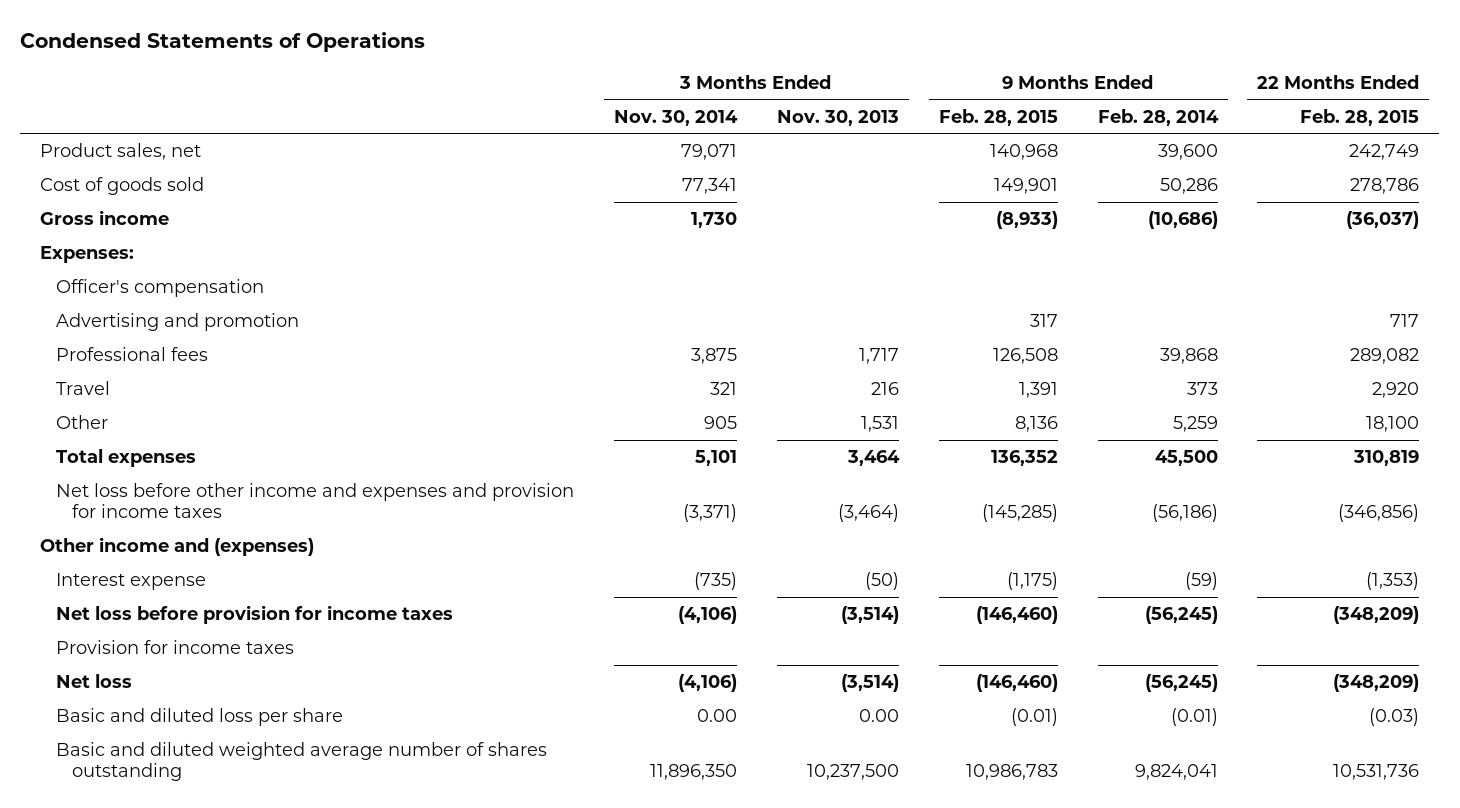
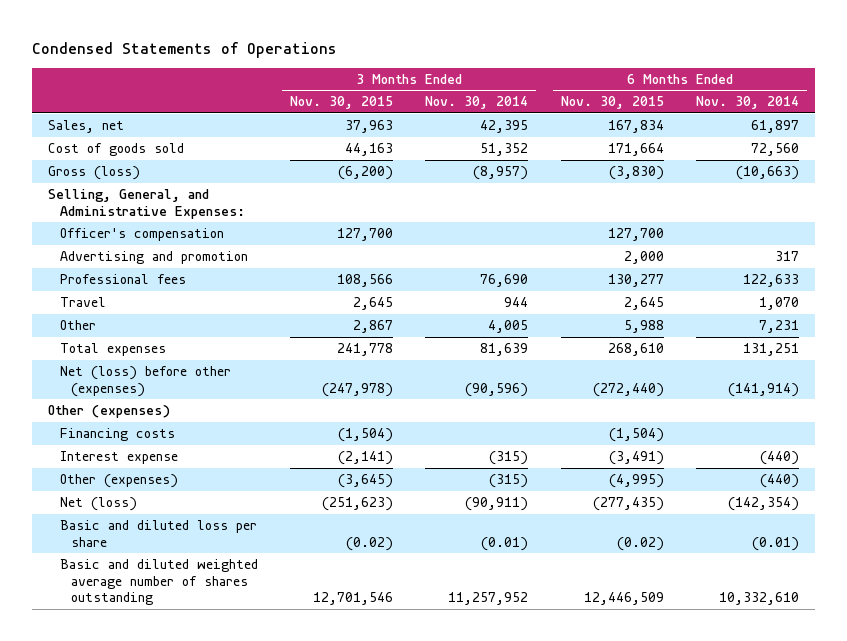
- | 3 Months Ended Nov. 30, 2014 | 3 Months Ended Nov. 30, 2013 | 9 Months Ended Feb. 28, 2015 | 9 Months Ended Feb. 28, 2014 | 22 Months Ended Feb. 28, 2015
+ | 3 Months Ended Nov. 30, 2015 | 3 Months Ended Nov. 30, 2014 | 6 Months Ended Nov. 30, 2015 | 6 Months Ended Nov. 30, 2014
- Product sales, net | 79,071 | | 140,968 | 39,600 | 242,749
- Cost of goods sold | 77,341 | | 149,901 | 50,286 | 278,786
- Gross income | 1,730 | | (8,933) | (10,686) | (36,037)
- Expenses:
+ Sales, net | 37,963 | 42,395 | 167,834 | 61,897
+ Cost of goods sold | 44,163 | 51,352 | 171,664 | 72,560
+ Gross (loss) | (6,200) | (8,957) | (3,830) | (10,663)
+ Selling, General, and Administrative Expenses:
- Professional fees | 3,875 | 1,717 | 126,508 | 39,868 | 289,082
- Travel | 321 | 216 | 1,391 | 373 | 2,920
- Other | 905 | 1,531 | 8,136 | 5,259 | 18,100
- Total expenses | 5,101 | 3,464 | 136,352 | 45,500 | 310,819
- Net loss before other income and expenses and provision for income taxes | (3,371) | (3,464) | (145,285) | (56,186) | (346,856)
- Other income and (expenses)
- Interest expense | (735) | (50) | (1,175) | (59) | (1,353)
- Net loss before provision for income taxes | (4,106) | (3,514) | (146,460) | (56,245) | (348,209)
- Provision for income taxes
- Net loss | (4,106) | (3,514) | (146,460) | (56,245) | (348,209)
- Basic and diluted loss per share | 0.00 | 0.00 | (0.01) | (0.01) | (0.03)
- Basic and diluted weighted average number of shares outstanding | 11,896,350 | 10,237,500 | 10,986,783 | 9,824,041 | 10,531,736
+ Professional fees | 108,566 | 76,690 | 130,277 | 122,633
+ Travel | 2,645 | 944 | 2,645 | 1,070
+ Other | 2,867 | 4,005 | 5,988 | 7,231
+ Total expenses | 241,778 | 81,639 | 268,610 | 131,251
+ Net (loss) before other (expenses) | (247,978) | (90,596) | (272,440) | (141,914)
+ Other (expenses)
+ Financing costs | (1,504) | | (1,504) |
+ Interest expense | (2,141) | (315) | (3,491) | (440)
+ Other (expenses) | (3,645) | (315) | (4,995) | (440)
+ Net (loss) | (251,623) | (90,911) | (277,435) | (142,354)
+ Basic and diluted loss per share | (0.02) | (0.01) | (0.02) | (0.01)
+ Basic and diluted weighted average number of shares outstanding | 12,701,546 | 11,257,952 | 12,446,509 | 10,332,610

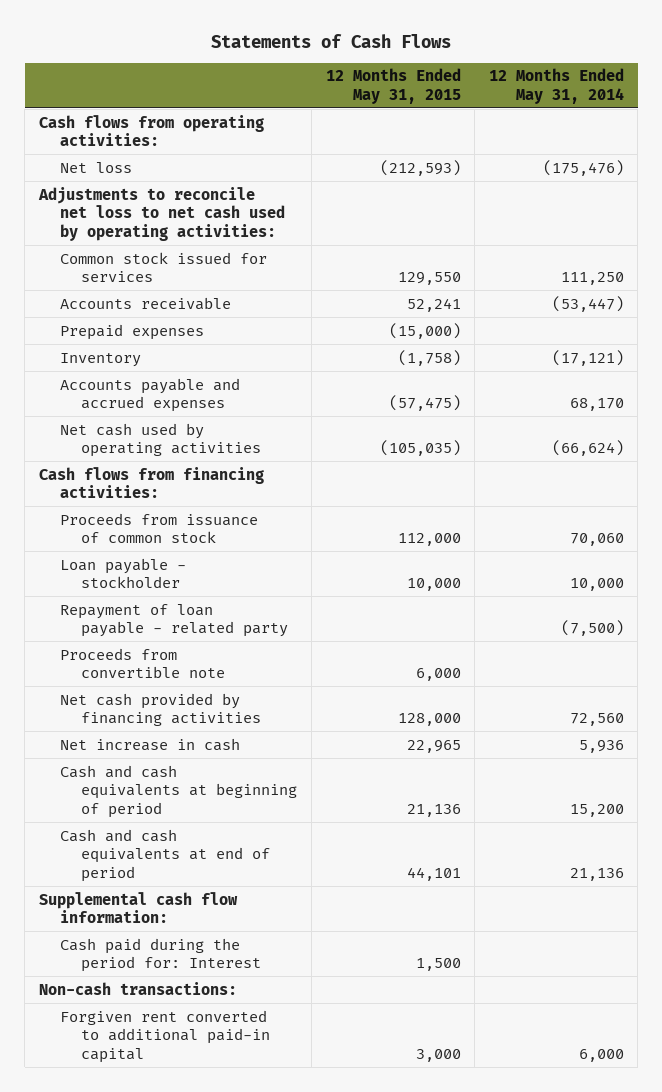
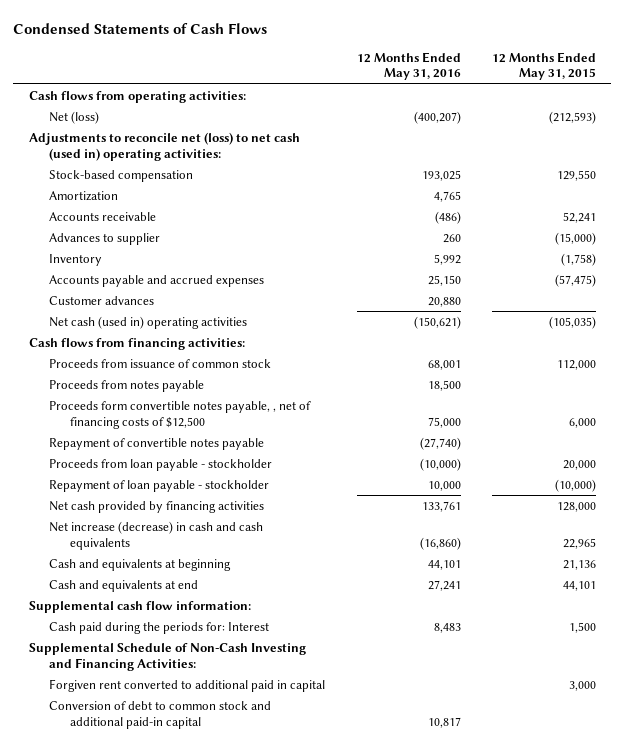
- Statements of Cash Flows
+ Condensed Statements of Cash Flows
- | 12 Months Ended May 31, 2015 | 12 Months Ended May 31, 2014
+ | 12 Months Ended May 31, 2016 | 12 Months Ended May 31, 2015
- Net loss | (212,593) | (175,476)
- Adjustments to reconcile net loss to net cash used by operating activities:
- Common stock issued for services | 129,550 | 111,250
+ Net (loss) | (400,207) | (212,593)
+ Adjustments to reconcile net (loss) to net cash (used in) operating activities:
+ Stock-based compensation | 193,025 | 129,550
+ Amortization | 4,765 |
- Prepaid expenses | (15,000) |
+ Advances to supplier | 260 | (15,000)
- Net cash used by operating activities | (105,035) | (66,624)
+ Customer advances | 20,880 |
+ Net cash (used in) operating activities | (150,621) | (105,035)
- Loan payable - stockholder | 10,000 | 10,000
- Repayment of loan payable - related party | | (7,500)
- Proceeds from convertible note | 6,000 |
+ Proceeds from notes payable | 18,500 |
+ Proceeds form convertible notes payable, , net of financing costs of $12,500 | 75,000 | 6,000
+ Repayment of convertible notes payable | (27,740) |
+ Proceeds from loan payable - stockholder | (10,000) | 20,000
+ Repayment of loan payable - stockholder | 10,000 | (10,000)
- Net increase in cash | 22,965 | 5,936
- Cash and cash equivalents at beginning of period | 21,136 | 15,200
- Cash and cash equivalents at end of period | 44,101 | 21,136
+ Net increase (decrease) in cash and cash equivalents | (16,860) | 22,965
+ Cash and equivalents at beginning | 44,101 | 21,136
+ Cash and equivalents at end | 27,241 | 44,101
- Cash paid during the period for: Interest | 1,500 |
- Non-cash transactions:
- Forgiven rent converted to additional paid-in capital | 3,000 | 6,000
+ Cash paid during the periods for: Interest | 8,483 | 1,500
+ Supplemental Schedule of Non-Cash Investing and Financing Activities:
+ Forgiven rent converted to additional paid in capital | | 3,000
+ Conversion of debt to common stock and additional paid-in capital | 10,817 |

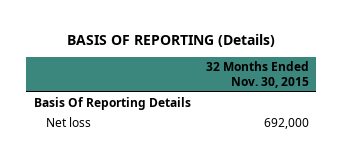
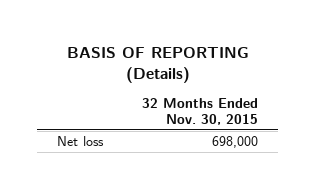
- Basis Of Reporting Details
- Net loss | 692,000
+ Net loss | 698,000

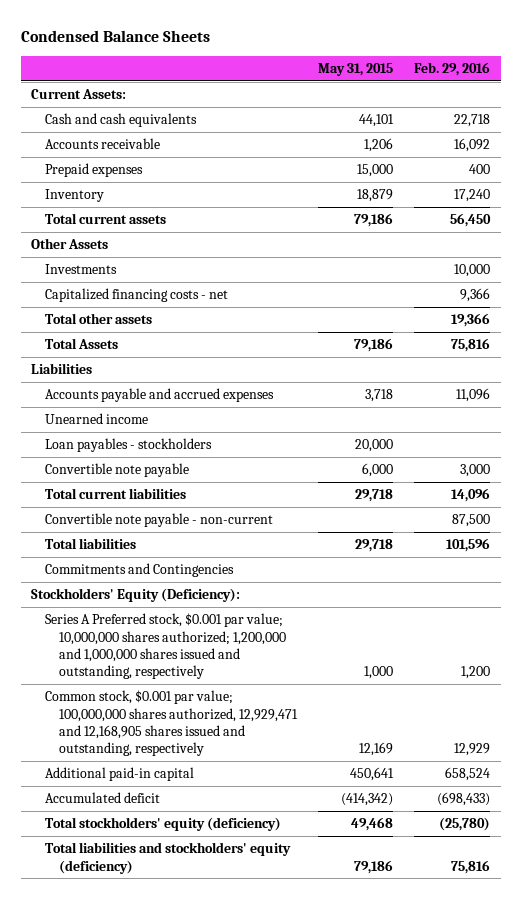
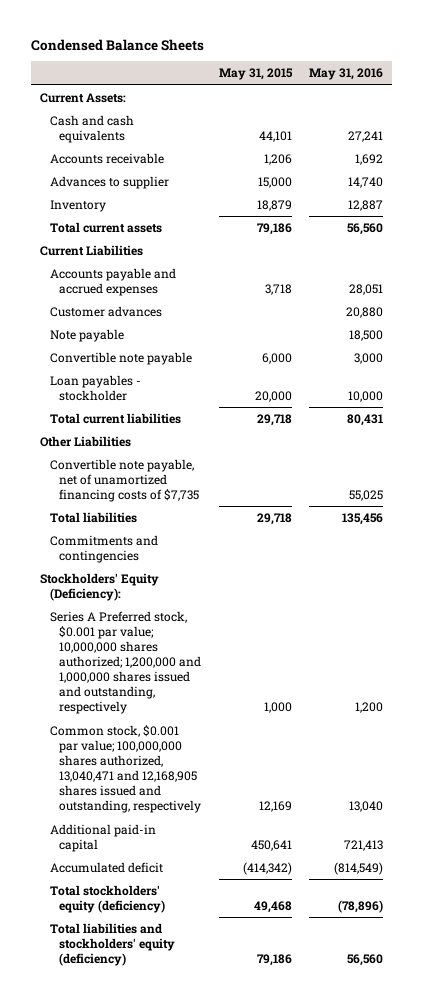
- | May 31, 2015 | Feb. 29, 2016
+ | May 31, 2015 | May 31, 2016
- Prepaid expenses | 15,000 | 400
+ Advances to supplier | 15,000 | 14,740
- Other Assets
- Investments | | 10,000
- Capitalized financing costs - net | | 9,366
- Total other assets | | 19,366
- Total Assets | 79,186 | 75,816
- Liabilities
+ Current Liabilities
- Unearned income
- Loan payables - stockholders | 20,000 |
+ Customer advances | | 20,880
+ Note payable | | 18,500
+ Loan payables - stockholder | 20,000 | 10,000
- Convertible note payable - non-current | | 87,500
+ Other Liabilities
+ Convertible note payable, net of unamortized financing costs of $7,735 | | 55,025
- Commitments and Contingencies
+ Commitments and contingencies
- Common stock, $0.001 par value; 100,000,000 shares authorized, 12,929,471 and 12,168,905 shares issued and outstanding, respectively | 12,169 | 12,929
+ Common stock, $0.001 par value; 100,000,000 shares authorized, 13,040,471 and 12,168,905 shares issued and outstanding, respectively | 12,169 | 13,040

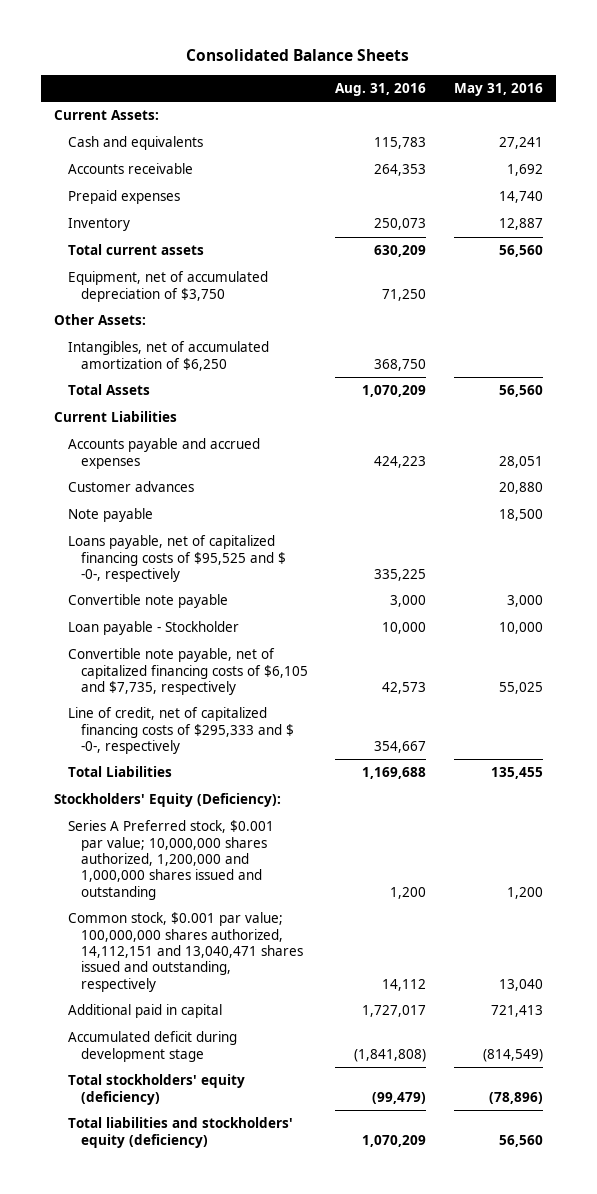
- Condensed Balance Sheets
+ Consolidated Balance Sheets
- | May 31, 2015 | May 31, 2016
+ | Aug. 31, 2016 | May 31, 2016
- Cash and cash equivalents | 44,101 | 27,241
+ Cash and equivalents | 115,783 | 27,241
- Advances to supplier | 15,000 | 14,740
+ Prepaid expenses | | 14,740
+ Equipment, net of accumulated depreciation of $3,750 | 71,250 |
+ Other Assets:
+ Intangibles, net of accumulated amortization of $6,250 | 368,750 |
+ Total Assets | 1,070,209 | 56,560
+ Loans payable, net of capitalized financing costs of $95,525 and $ -0-, respectively | 335,225 |
- Loan payables - stockholder | 20,000 | 10,000
- Total current liabilities | 29,718 | 80,431
- Other Liabilities
- Convertible note payable, net of unamortized financing costs of $7,735 | | 55,025
- Total liabilities | 29,718 | 135,456
- Commitments and contingencies
+ Loan payable - Stockholder | 10,000 | 10,000
+ Convertible note payable, net of capitalized financing costs of $6,105 and $7,735, respectively | 42,573 | 55,025
+ Line of credit, net of capitalized financing costs of $295,333 and $ -0-, respectively | 354,667 |
+ Total Liabilities | 1,169,688 | 135,455
- Series A Preferred stock, $0.001 par value; 10,000,000 shares authorized; 1,200,000 and 1,000,000 shares issued and outstanding, respectively | 1,000 | 1,200
- Common stock, $0.001 par value; 100,000,000 shares authorized, 13,040,471 and 12,168,905 shares issued and outstanding, respectively | 12,169 | 13,040
- Additional paid-in capital | 450,641 | 721,413
- Accumulated deficit | (414,342) | (814,549)
+ Series A Preferred stock, $0.001 par value; 10,000,000 shares authorized, 1,200,000 and 1,000,000 shares issued and outstanding | 1,200 | 1,200
+ Common stock, $0.001 par value; 100,000,000 shares authorized, 14,112,151 and 13,040,471 shares issued and outstanding, respectively | 14,112 | 13,040
+ Additional paid in capital | 1,727,017 | 721,413
+ Accumulated deficit during development stage | (1,841,808) | (814,549)

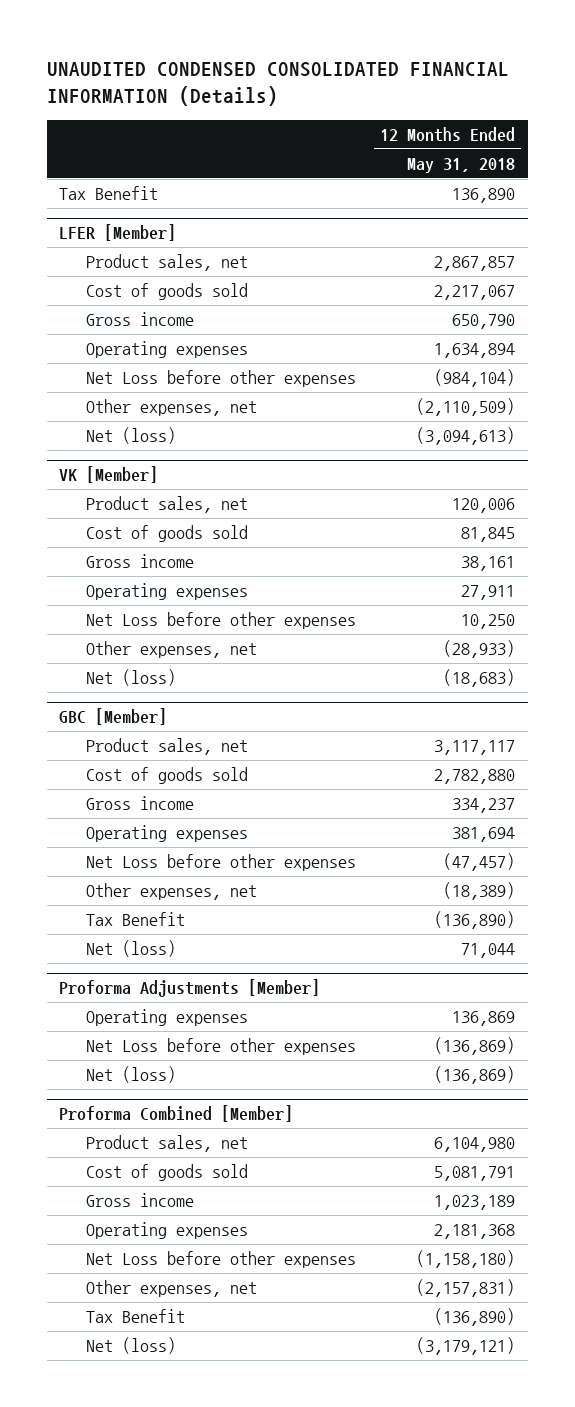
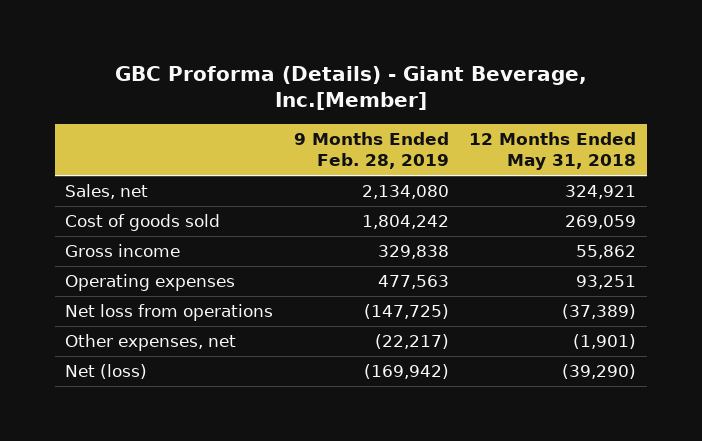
- UNAUDITED CONDENSED CONSOLIDATED FINANCIAL INFORMATION (Details)
+ GBC Proforma (Details) - Giant Beverage, Inc.[Member]
- | 12 Months Ended May 31, 2018
+ | 9 Months Ended Feb. 28, 2019 | 12 Months Ended May 31, 2018
- Tax Benefit | 136,890
- LFER [Member]
- Product sales, net | 2,867,857
- Cost of goods sold | 2,217,067
- Gross income | 650,790
- Operating expenses | 1,634,894
- Net Loss before other expenses | (984,104)
- Other expenses, net | (2,110,509)
- Net (loss) | (3,094,613)
- VK [Member]
- Product sales, net | 120,006
- Cost of goods sold | 81,845
- Gross income | 38,161
- Operating expenses | 27,911
- Net Loss before other expenses | 10,250
- Other expenses, net | (28,933)
- Net (loss) | (18,683)
- GBC [Member]
- Product sales, net | 3,117,117
- Cost of goods sold | 2,782,880
- Gross income | 334,237
- Operating expenses | 381,694
- Net Loss before other expenses | (47,457)
- Other expenses, net | (18,389)
- Tax Benefit | (136,890)
- Net (loss) | 71,044
- Proforma Adjustments [Member]
- Operating expenses | 136,869
- Net Loss before other expenses | (136,869)
- Net (loss) | (136,869)
- Proforma Combined [Member]
- Product sales, net | 6,104,980
- Cost of goods sold | 5,081,791
- Gross income | 1,023,189
- Operating expenses | 2,181,368
- Net Loss before other expenses | (1,158,180)
- Other expenses, net | (2,157,831)
- Tax Benefit | (136,890)
- Net (loss) | (3,179,121)
+ Sales, net | 2,134,080 | 324,921
+ Cost of goods sold | 1,804,242 | 269,059
+ Gross income | 329,838 | 55,862
+ Operating expenses | 477,563 | 93,251
+ Net loss from operations | (147,725) | (37,389)
+ Other expenses, net | (22,217) | (1,901)
+ Net (loss) | (169,942) | (39,290)

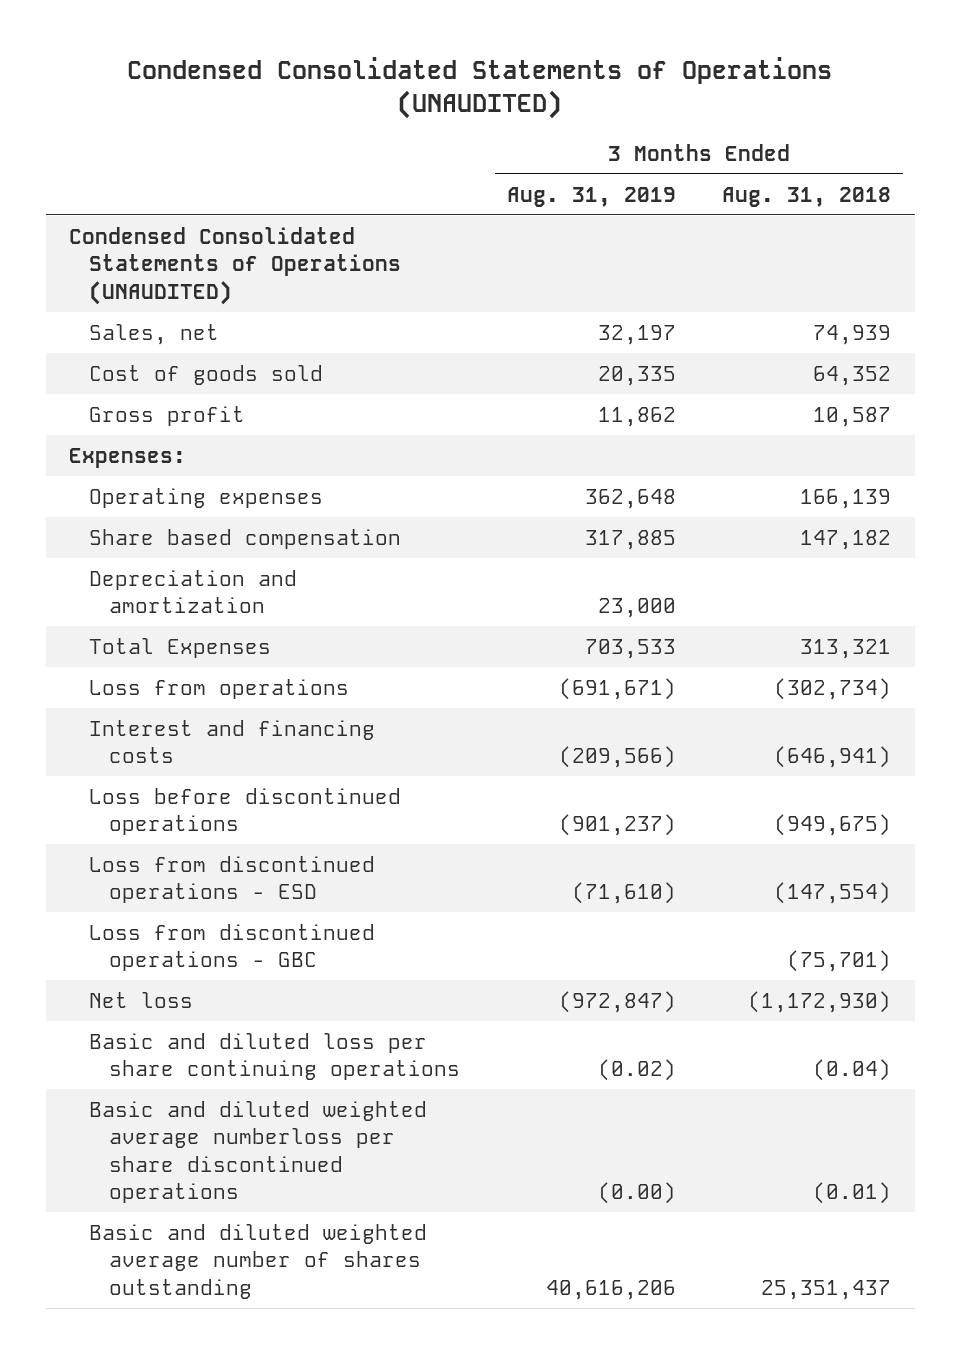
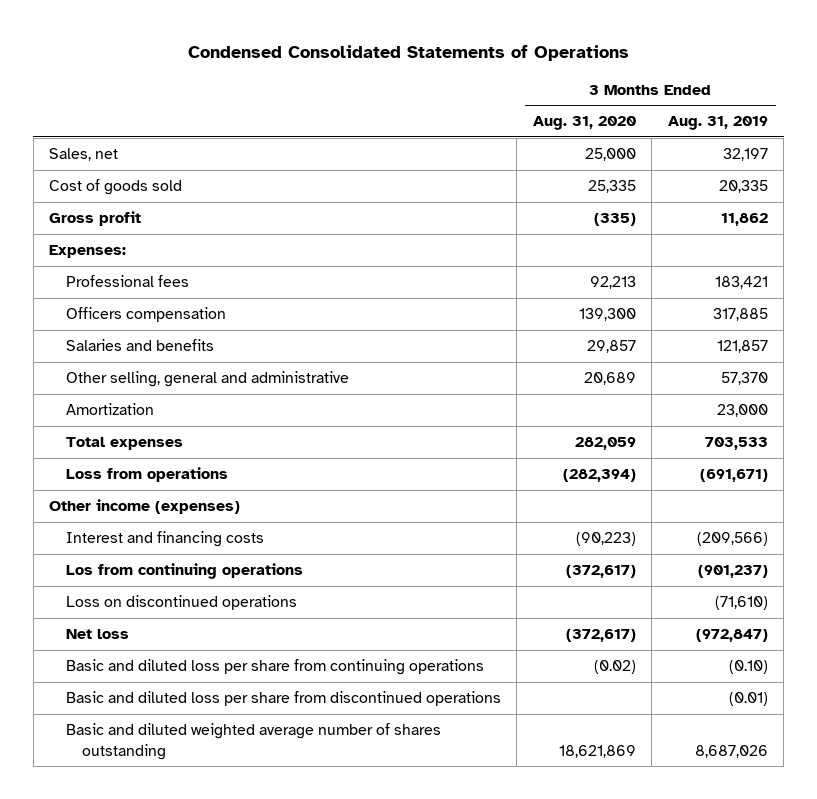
- Condensed Consolidated Statements of Operations (UNAUDITED)
+ Condensed Consolidated Statements of Operations
- | 3 Months Ended Aug. 31, 2019 | 3 Months Ended Aug. 31, 2018
+ | 3 Months Ended Aug. 31, 2020 | 3 Months Ended Aug. 31, 2019
- Condensed Consolidated Statements of Operations (UNAUDITED)
- Operating expenses | 362,648 | 166,139
- Share based compensation | 317,885 | 147,182
- Depreciation and amortization | 23,000 |
- Total Expenses | 703,533 | 313,321
+ Professional fees | 92,213 | 183,421
+ Officers compensation | 139,300 | 317,885
+ Salaries and benefits | 29,857 | 121,857
+ Other selling, general and administrative | 20,689 | 57,370
+ Amortization | | 23,000
+ Total expenses | 282,059 | 703,533
+ Other income (expenses)
- Loss before discontinued operations | (901,237) | (949,675)
- Loss from discontinued operations - ESD | (71,610) | (147,554)
- Loss from discontinued operations - GBC | | (75,701)
+ Los from continuing operations | (372,617) | (901,237)
+ Loss on discontinued operations | | (71,610)
- Basic and diluted loss per share continuing operations | (0.02) | (0.04)
- Basic and diluted weighted average numberloss per share discontinued operations | (0.00) | (0.01)
- Basic and diluted weighted average number of shares outstanding | 40,616,206 | 25,351,437
+ Basic and diluted loss per share from continuing operations | (0.02) | (0.10)
+ Basic and diluted loss per share from discontinued operations | | (0.01)
+ Basic and diluted weighted average number of shares outstanding | 18,621,869 | 8,687,026

